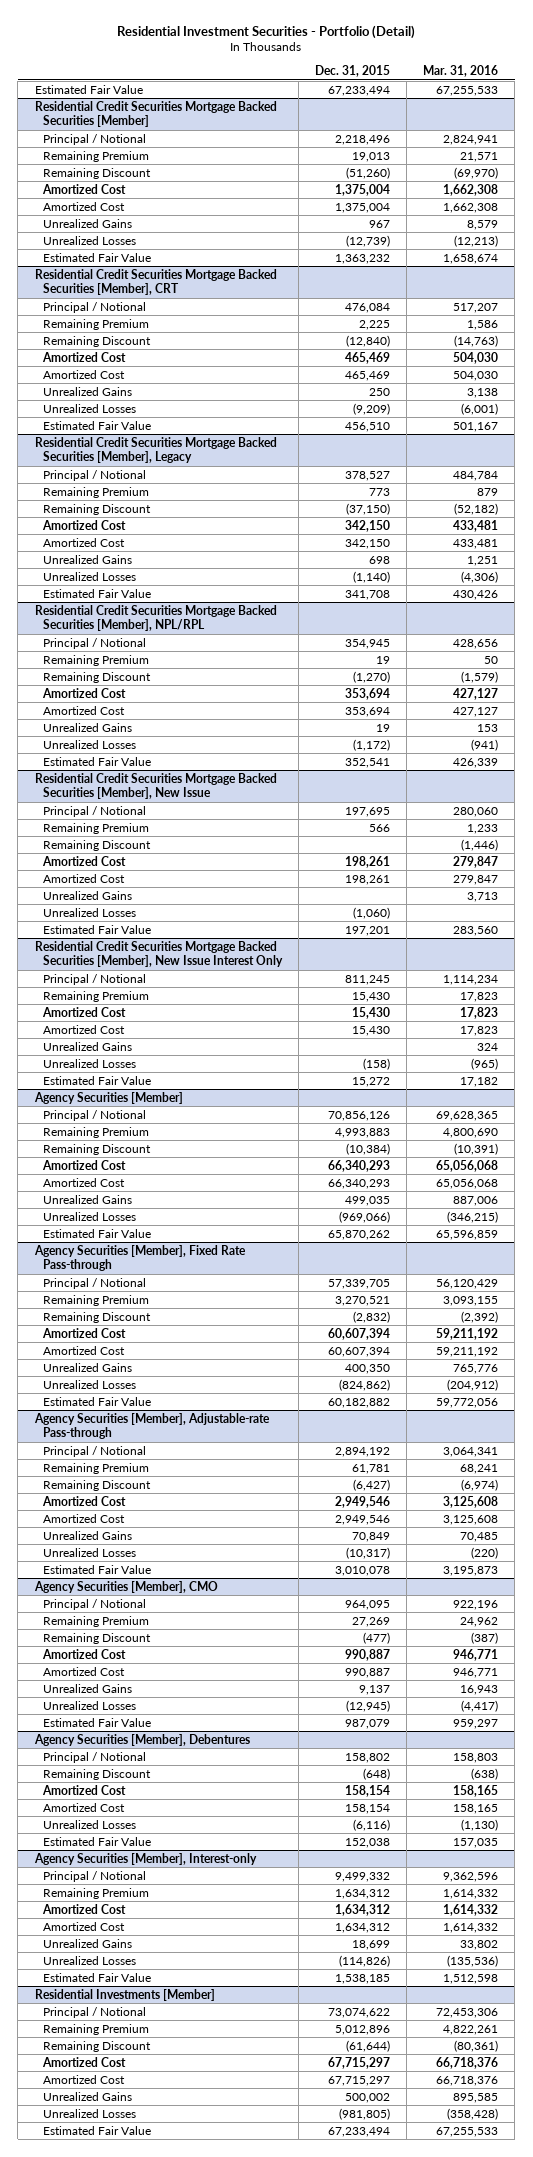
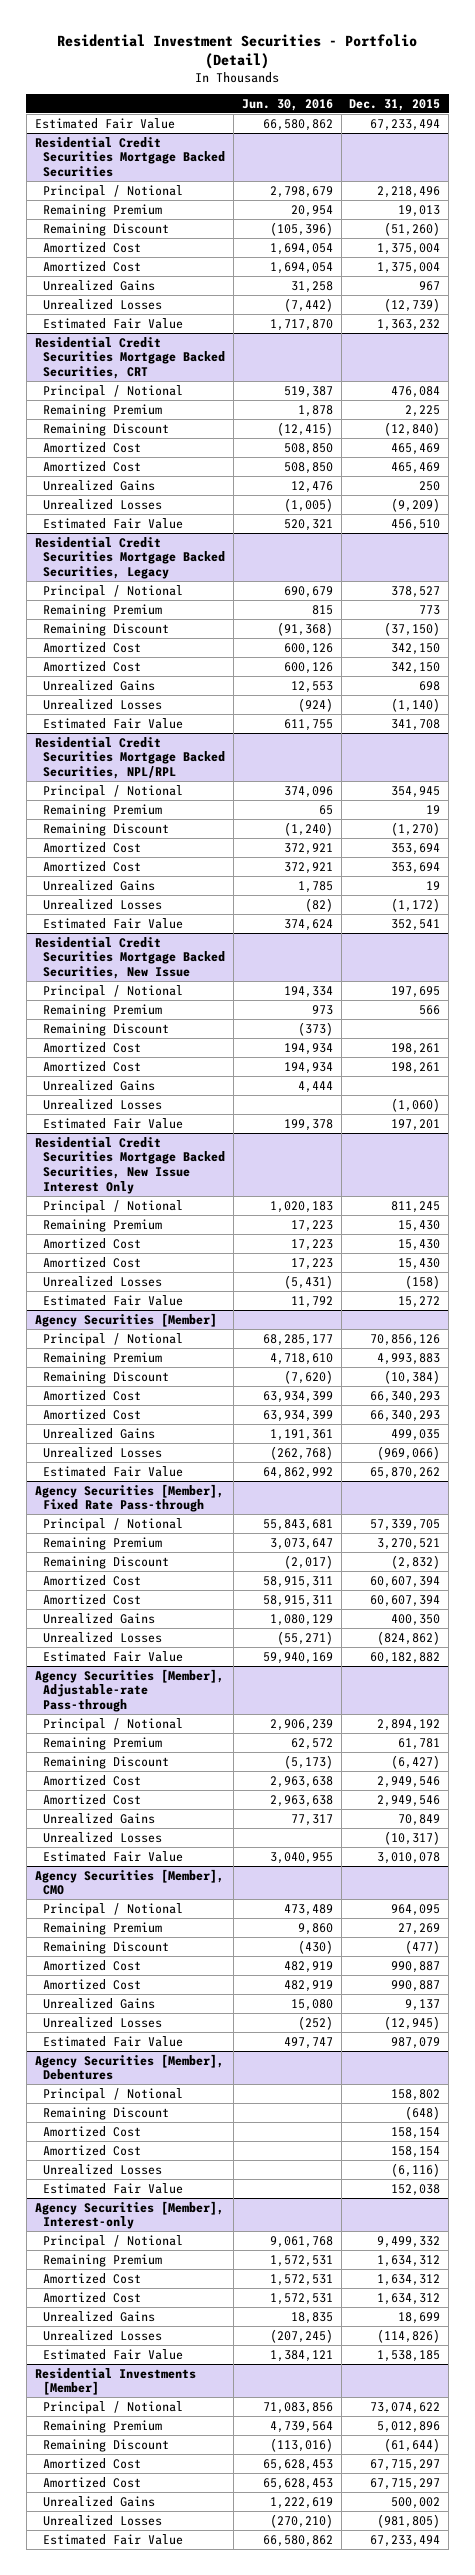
- | Dec. 31, 2015 | Mar. 31, 2016
+ | Jun. 30, 2016 | Dec. 31, 2015
- Residential Credit Securities Mortgage Backed Securities [Member]
+ Residential Credit Securities Mortgage Backed Securities
- Residential Credit Securities Mortgage Backed Securities [Member], CRT
+ Residential Credit Securities Mortgage Backed Securities, CRT
- Residential Credit Securities Mortgage Backed Securities [Member], Legacy
+ Residential Credit Securities Mortgage Backed Securities, Legacy
- Residential Credit Securities Mortgage Backed Securities [Member], NPL/RPL
+ Residential Credit Securities Mortgage Backed Securities, NPL/RPL
- Residential Credit Securities Mortgage Backed Securities [Member], New Issue
+ Residential Credit Securities Mortgage Backed Securities, New Issue
- Residential Credit Securities Mortgage Backed Securities [Member], New Issue Interest Only
+ Residential Credit Securities Mortgage Backed Securities, New Issue Interest Only
- Unrealized Gains | | 324

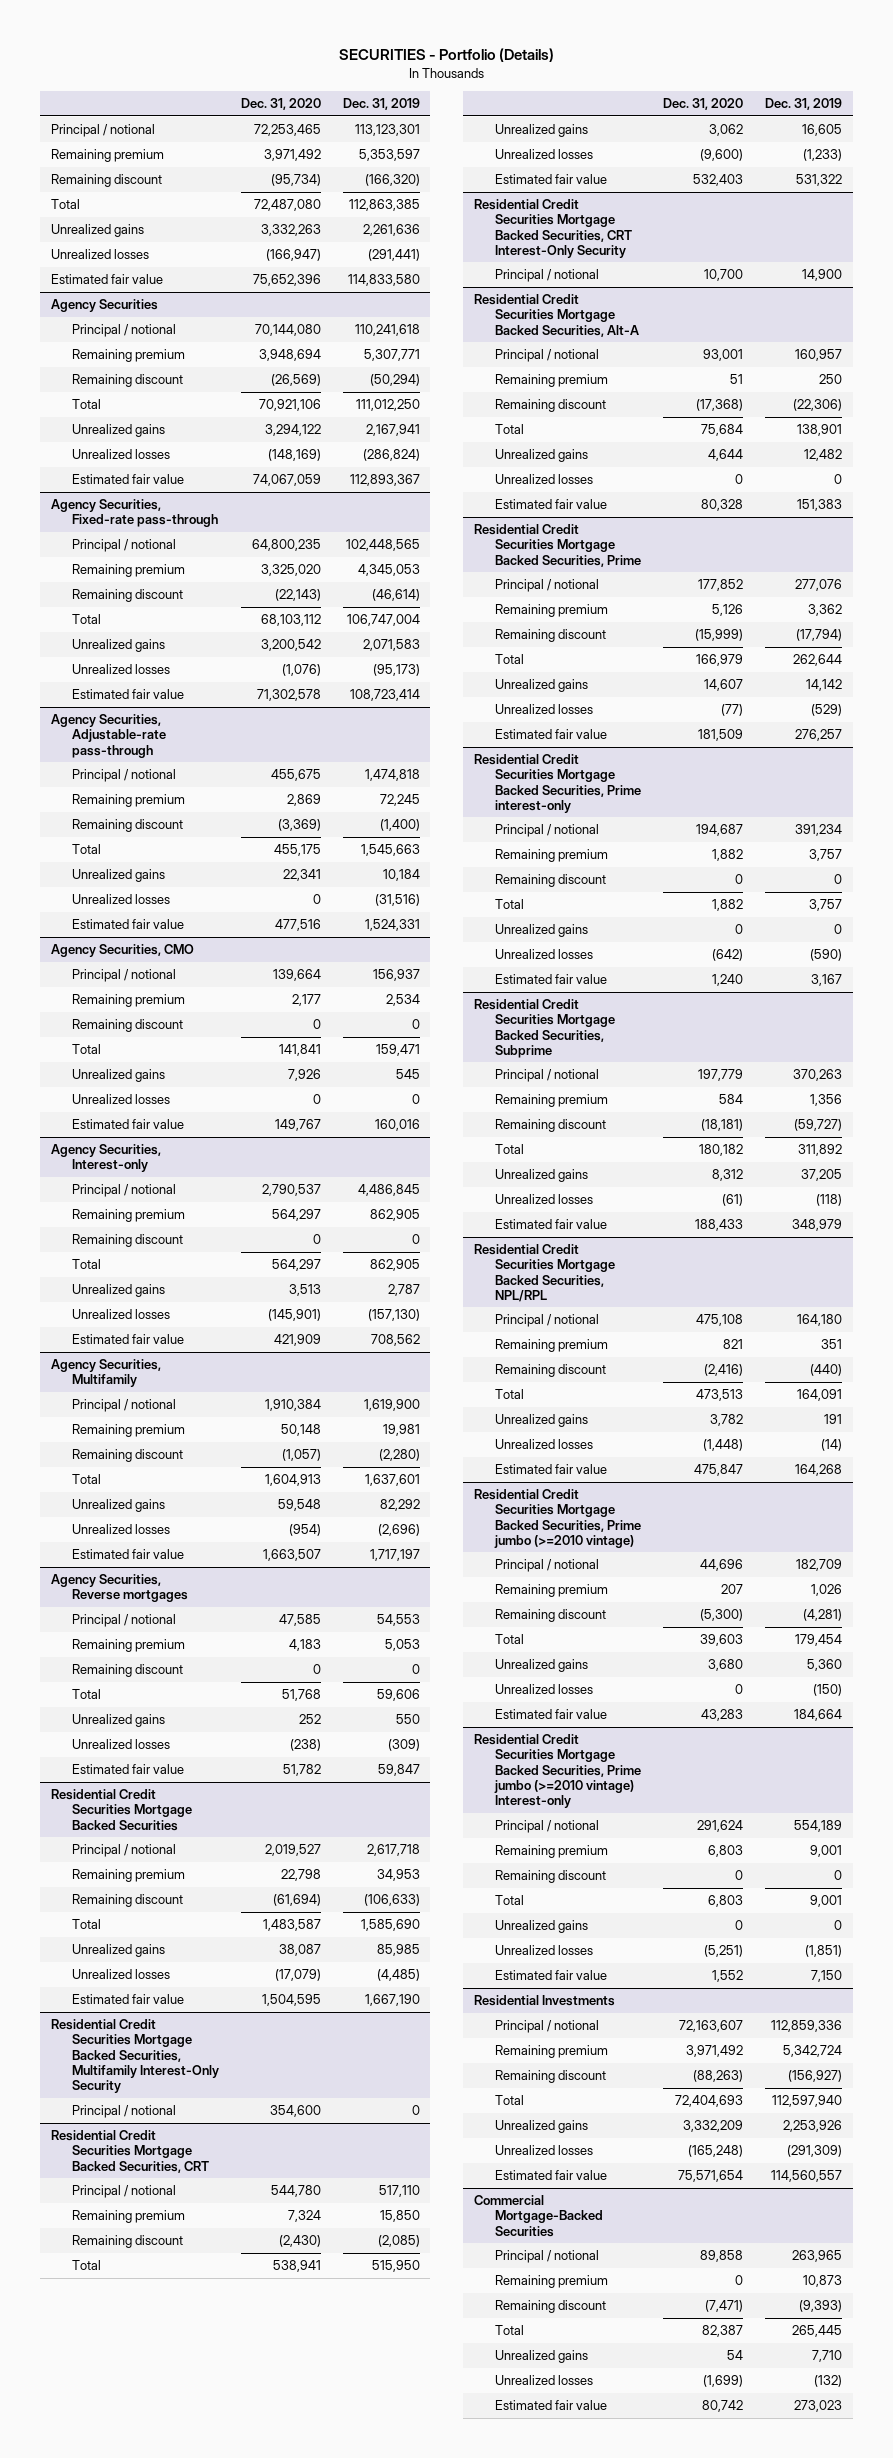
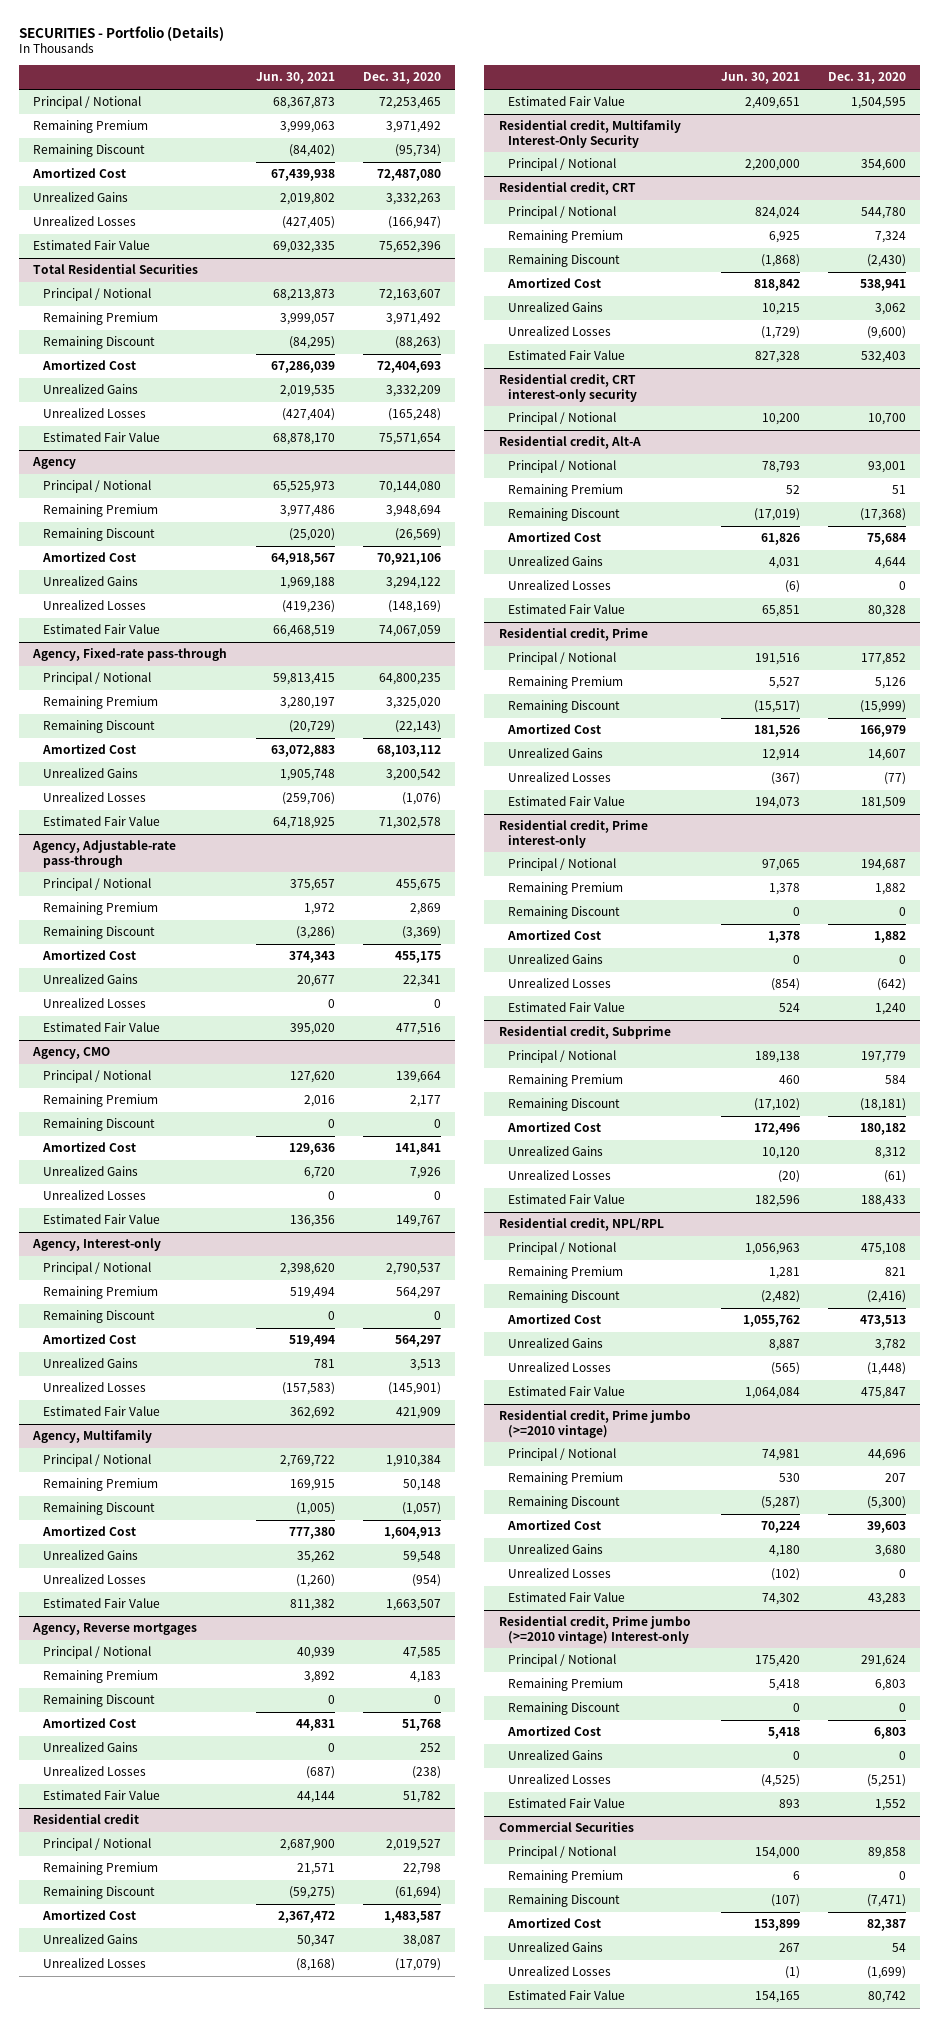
- | Dec. 31, 2020 | Dec. 31, 2019
+ | Jun. 30, 2021 | Dec. 31, 2020
- Principal / notional | 72,253,465 | 113,123,301
- Remaining premium | 3,971,492 | 5,353,597
- Remaining discount | (95,734) | (166,320)
- Total | 72,487,080 | 112,863,385
- Unrealized gains | 3,332,263 | 2,261,636
- Unrealized losses | (166,947) | (291,441)
- Estimated fair value | 75,652,396 | 114,833,580
- Agency Securities
- Principal / notional | 70,144,080 | 110,241,618
- Remaining premium | 3,948,694 | 5,307,771
- Remaining discount | (26,569) | (50,294)
- Total | 70,921,106 | 111,012,250
- Unrealized gains | 3,294,122 | 2,167,941
- Unrealized losses | (148,169) | (286,824)
- Estimated fair value | 74,067,059 | 112,893,367
- Agency Securities, Fixed-rate pass-through
- Principal / notional | 64,800,235 | 102,448,565
- Remaining premium | 3,325,020 | 4,345,053
- Remaining discount | (22,143) | (46,614)
- Total | 68,103,112 | 106,747,004
- Unrealized gains | 3,200,542 | 2,071,583
- Unrealized losses | (1,076) | (95,173)
- Estimated fair value | 71,302,578 | 108,723,414
- Agency Securities, Adjustable-rate pass-through
- Principal / notional | 455,675 | 1,474,818
- Remaining premium | 2,869 | 72,245
- Remaining discount | (3,369) | (1,400)
- Total | 455,175 | 1,545,663
- Unrealized gains | 22,341 | 10,184
- Unrealized losses | 0 | (31,516)
- Estimated fair value | 477,516 | 1,524,331
- Agency Securities, CMO
- Principal / notional | 139,664 | 156,937
- Remaining premium | 2,177 | 2,534
- Remaining discount | 0 | 0
- Total | 141,841 | 159,471
- Unrealized gains | 7,926 | 545
- Unrealized losses | 0 | 0
- Estimated fair value | 149,767 | 160,016
- Agency Securities, Interest-only
- Principal / notional | 2,790,537 | 4,486,845
- Remaining premium | 564,297 | 862,905
- Remaining discount | 0 | 0
- Total | 564,297 | 862,905
- Unrealized gains | 3,513 | 2,787
- Unrealized losses | (145,901) | (157,130)
- Estimated fair value | 421,909 | 708,562
- Agency Securities, Multifamily
- Principal / notional | 1,910,384 | 1,619,900
- Remaining premium | 50,148 | 19,981
- Remaining discount | (1,057) | (2,280)
- Total | 1,604,913 | 1,637,601
- Unrealized gains | 59,548 | 82,292
- Unrealized losses | (954) | (2,696)
- Estimated fair value | 1,663,507 | 1,717,197
- Agency Securities, Reverse mortgages
- Principal / notional | 47,585 | 54,553
- Remaining premium | 4,183 | 5,053
- Remaining discount | 0 | 0
- Total | 51,768 | 59,606
- Unrealized gains | 252 | 550
- Unrealized losses | (238) | (309)
- Estimated fair value | 51,782 | 59,847
- Residential Credit Securities Mortgage Backed Securities
- Principal / notional | 2,019,527 | 2,617,718
- Remaining premium | 22,798 | 34,953
- Remaining discount | (61,694) | (106,633)
- Total | 1,483,587 | 1,585,690
- Unrealized gains | 38,087 | 85,985
- Unrealized losses | (17,079) | (4,485)
- Estimated fair value | 1,504,595 | 1,667,190
- Residential Credit Securities Mortgage Backed Securities, Multifamily Interest-Only Security
- Principal / notional | 354,600 | 0
- Residential Credit Securities Mortgage Backed Securities, CRT
- Principal / notional | 544,780 | 517,110
- Remaining premium | 7,324 | 15,850
- Remaining discount | (2,430) | (2,085)
- Total | 538,941 | 515,950
- Unrealized gains | 3,062 | 16,605
- Unrealized losses | (9,600) | (1,233)
- Estimated fair value | 532,403 | 531,322
- Residential Credit Securities Mortgage Backed Securities, CRT Interest-Only Security
- Principal / notional | 10,700 | 14,900
- Residential Credit Securities Mortgage Backed Securities, Alt-A
- Principal / notional | 93,001 | 160,957
- Remaining premium | 51 | 250
- Remaining discount | (17,368) | (22,306)
- Total | 75,684 | 138,901
- Unrealized gains | 4,644 | 12,482
- Unrealized losses | 0 | 0
- Estimated fair value | 80,328 | 151,383
- Residential Credit Securities Mortgage Backed Securities, Prime
- Principal / notional | 177,852 | 277,076
- Remaining premium | 5,126 | 3,362
- Remaining discount | (15,999) | (17,794)
- Total | 166,979 | 262,644
- Unrealized gains | 14,607 | 14,142
- Unrealized losses | (77) | (529)
- Estimated fair value | 181,509 | 276,257
- Residential Credit Securities Mortgage Backed Securities, Prime interest-only
- Principal / notional | 194,687 | 391,234
- Remaining premium | 1,882 | 3,757
- Remaining discount | 0 | 0
- Total | 1,882 | 3,757
- Unrealized gains | 0 | 0
- Unrealized losses | (642) | (590)
- Estimated fair value | 1,240 | 3,167
- Residential Credit Securities Mortgage Backed Securities, Subprime
- Principal / notional | 197,779 | 370,263
- Remaining premium | 584 | 1,356
- Remaining discount | (18,181) | (59,727)
- Total | 180,182 | 311,892
- Unrealized gains | 8,312 | 37,205
- Unrealized losses | (61) | (118)
- Estimated fair value | 188,433 | 348,979
- Residential Credit Securities Mortgage Backed Securities, NPL/RPL
- Principal / notional | 475,108 | 164,180
- Remaining premium | 821 | 351
- Remaining discount | (2,416) | (440)
- Total | 473,513 | 164,091
- Unrealized gains | 3,782 | 191
- Unrealized losses | (1,448) | (14)
- Estimated fair value | 475,847 | 164,268
- Residential Credit Securities Mortgage Backed Securities, Prime jumbo (>=2010 vintage)
- Principal / notional | 44,696 | 182,709
- Remaining premium | 207 | 1,026
- Remaining discount | (5,300) | (4,281)
- Total | 39,603 | 179,454
- Unrealized gains | 3,680 | 5,360
- Unrealized losses | 0 | (150)
- Estimated fair value | 43,283 | 184,664
- Residential Credit Securities Mortgage Backed Securities, Prime jumbo (>=2010 vintage) Interest-only
- Principal / notional | 291,624 | 554,189
- Remaining premium | 6,803 | 9,001
- Remaining discount | 0 | 0
- Total | 6,803 | 9,001
- Unrealized gains | 0 | 0
- Unrealized losses | (5,251) | (1,851)
- Estimated fair value | 1,552 | 7,150
- Residential Investments
- Principal / notional | 72,163,607 | 112,859,336
- Remaining premium | 3,971,492 | 5,342,724
- Remaining discount | (88,263) | (156,927)
- Total | 72,404,693 | 112,597,940
- Unrealized gains | 3,332,209 | 2,253,926
- Unrealized losses | (165,248) | (291,309)
- Estimated fair value | 75,571,654 | 114,560,557
- Commercial Mortgage-Backed Securities
- Principal / notional | 89,858 | 263,965
- Remaining premium | 0 | 10,873
- Remaining discount | (7,471) | (9,393)
- Total | 82,387 | 265,445
- Unrealized gains | 54 | 7,710
- Unrealized losses | (1,699) | (132)
- Estimated fair value | 80,742 | 273,023
+ Principal / Notional | 68,367,873 | 72,253,465
+ Remaining Premium | 3,999,063 | 3,971,492
+ Remaining Discount | (84,402) | (95,734)
+ Amortized Cost | 67,439,938 | 72,487,080
+ Unrealized Gains | 2,019,802 | 3,332,263
+ Unrealized Losses | (427,405) | (166,947)
+ Estimated Fair Value | 69,032,335 | 75,652,396
+ Total Residential Securities
+ Principal / Notional | 68,213,873 | 72,163,607
+ Remaining Premium | 3,999,057 | 3,971,492
+ Remaining Discount | (84,295) | (88,263)
+ Amortized Cost | 67,286,039 | 72,404,693
+ Unrealized Gains | 2,019,535 | 3,332,209
+ Unrealized Losses | (427,404) | (165,248)
+ Estimated Fair Value | 68,878,170 | 75,571,654
+ Agency
+ Principal / Notional | 65,525,973 | 70,144,080
+ Remaining Premium | 3,977,486 | 3,948,694
+ Remaining Discount | (25,020) | (26,569)
+ Amortized Cost | 64,918,567 | 70,921,106
+ Unrealized Gains | 1,969,188 | 3,294,122
+ Unrealized Losses | (419,236) | (148,169)
+ Estimated Fair Value | 66,468,519 | 74,067,059
+ Agency, Fixed-rate pass-through
+ Principal / Notional | 59,813,415 | 64,800,235
+ Remaining Premium | 3,280,197 | 3,325,020
+ Remaining Discount | (20,729) | (22,143)
+ Amortized Cost | 63,072,883 | 68,103,112
+ Unrealized Gains | 1,905,748 | 3,200,542
+ Unrealized Losses | (259,706) | (1,076)
+ Estimated Fair Value | 64,718,925 | 71,302,578
+ Agency, Adjustable-rate pass-through
+ Principal / Notional | 375,657 | 455,675
+ Remaining Premium | 1,972 | 2,869
+ Remaining Discount | (3,286) | (3,369)
+ Amortized Cost | 374,343 | 455,175
+ Unrealized Gains | 20,677 | 22,341
+ Unrealized Losses | 0 | 0
+ Estimated Fair Value | 395,020 | 477,516
+ Agency, CMO
+ Principal / Notional | 127,620 | 139,664
+ Remaining Premium | 2,016 | 2,177
+ Remaining Discount | 0 | 0
+ Amortized Cost | 129,636 | 141,841
+ Unrealized Gains | 6,720 | 7,926
+ Unrealized Losses | 0 | 0
+ Estimated Fair Value | 136,356 | 149,767
+ Agency, Interest-only
+ Principal / Notional | 2,398,620 | 2,790,537
+ Remaining Premium | 519,494 | 564,297
+ Remaining Discount | 0 | 0
+ Amortized Cost | 519,494 | 564,297
+ Unrealized Gains | 781 | 3,513
+ Unrealized Losses | (157,583) | (145,901)
+ Estimated Fair Value | 362,692 | 421,909
+ Agency, Multifamily
+ Principal / Notional | 2,769,722 | 1,910,384
+ Remaining Premium | 169,915 | 50,148
+ Remaining Discount | (1,005) | (1,057)
+ Amortized Cost | 777,380 | 1,604,913
+ Unrealized Gains | 35,262 | 59,548
+ Unrealized Losses | (1,260) | (954)
+ Estimated Fair Value | 811,382 | 1,663,507
+ Agency, Reverse mortgages
+ Principal / Notional | 40,939 | 47,585
+ Remaining Premium | 3,892 | 4,183
+ Remaining Discount | 0 | 0
+ Amortized Cost | 44,831 | 51,768
+ Unrealized Gains | 0 | 252
+ Unrealized Losses | (687) | (238)
+ Estimated Fair Value | 44,144 | 51,782
+ Residential credit
+ Principal / Notional | 2,687,900 | 2,019,527
+ Remaining Premium | 21,571 | 22,798
+ Remaining Discount | (59,275) | (61,694)
+ Amortized Cost | 2,367,472 | 1,483,587
+ Unrealized Gains | 50,347 | 38,087
+ Unrealized Losses | (8,168) | (17,079)
+ Estimated Fair Value | 2,409,651 | 1,504,595
+ Residential credit, Multifamily Interest-Only Security
+ Principal / Notional | 2,200,000 | 354,600
+ Residential credit, CRT
+ Principal / Notional | 824,024 | 544,780
+ Remaining Premium | 6,925 | 7,324
+ Remaining Discount | (1,868) | (2,430)
+ Amortized Cost | 818,842 | 538,941
+ Unrealized Gains | 10,215 | 3,062
+ Unrealized Losses | (1,729) | (9,600)
+ Estimated Fair Value | 827,328 | 532,403
+ Residential credit, CRT interest-only security
+ Principal / Notional | 10,200 | 10,700
+ Residential credit, Alt-A
+ Principal / Notional | 78,793 | 93,001
+ Remaining Premium | 52 | 51
+ Remaining Discount | (17,019) | (17,368)
+ Amortized Cost | 61,826 | 75,684
+ Unrealized Gains | 4,031 | 4,644
+ Unrealized Losses | (6) | 0
+ Estimated Fair Value | 65,851 | 80,328
+ Residential credit, Prime
+ Principal / Notional | 191,516 | 177,852
+ Remaining Premium | 5,527 | 5,126
+ Remaining Discount | (15,517) | (15,999)
+ Amortized Cost | 181,526 | 166,979
+ Unrealized Gains | 12,914 | 14,607
+ Unrealized Losses | (367) | (77)
+ Estimated Fair Value | 194,073 | 181,509
+ Residential credit, Prime interest-only
+ Principal / Notional | 97,065 | 194,687
+ Remaining Premium | 1,378 | 1,882
+ Remaining Discount | 0 | 0
+ Amortized Cost | 1,378 | 1,882
+ Unrealized Gains | 0 | 0
+ Unrealized Losses | (854) | (642)
+ Estimated Fair Value | 524 | 1,240
+ Residential credit, Subprime
+ Principal / Notional | 189,138 | 197,779
+ Remaining Premium | 460 | 584
+ Remaining Discount | (17,102) | (18,181)
+ Amortized Cost | 172,496 | 180,182
+ Unrealized Gains | 10,120 | 8,312
+ Unrealized Losses | (20) | (61)
+ Estimated Fair Value | 182,596 | 188,433
+ Residential credit, NPL/RPL
+ Principal / Notional | 1,056,963 | 475,108
+ Remaining Premium | 1,281 | 821
+ Remaining Discount | (2,482) | (2,416)
+ Amortized Cost | 1,055,762 | 473,513
+ Unrealized Gains | 8,887 | 3,782
+ Unrealized Losses | (565) | (1,448)
+ Estimated Fair Value | 1,064,084 | 475,847
+ Residential credit, Prime jumbo (>=2010 vintage)
+ Principal / Notional | 74,981 | 44,696
+ Remaining Premium | 530 | 207
+ Remaining Discount | (5,287) | (5,300)
+ Amortized Cost | 70,224 | 39,603
+ Unrealized Gains | 4,180 | 3,680
+ Unrealized Losses | (102) | 0
+ Estimated Fair Value | 74,302 | 43,283
+ Residential credit, Prime jumbo (>=2010 vintage) Interest-only
+ Principal / Notional | 175,420 | 291,624
+ Remaining Premium | 5,418 | 6,803
+ Remaining Discount | 0 | 0
+ Amortized Cost | 5,418 | 6,803
+ Unrealized Gains | 0 | 0
+ Unrealized Losses | (4,525) | (5,251)
+ Estimated Fair Value | 893 | 1,552
+ Commercial Securities
+ Principal / Notional | 154,000 | 89,858
+ Remaining Premium | 6 | 0
+ Remaining Discount | (107) | (7,471)
+ Amortized Cost | 153,899 | 82,387
+ Unrealized Gains | 267 | 54
+ Unrealized Losses | (1) | (1,699)
+ Estimated Fair Value | 154,165 | 80,742

